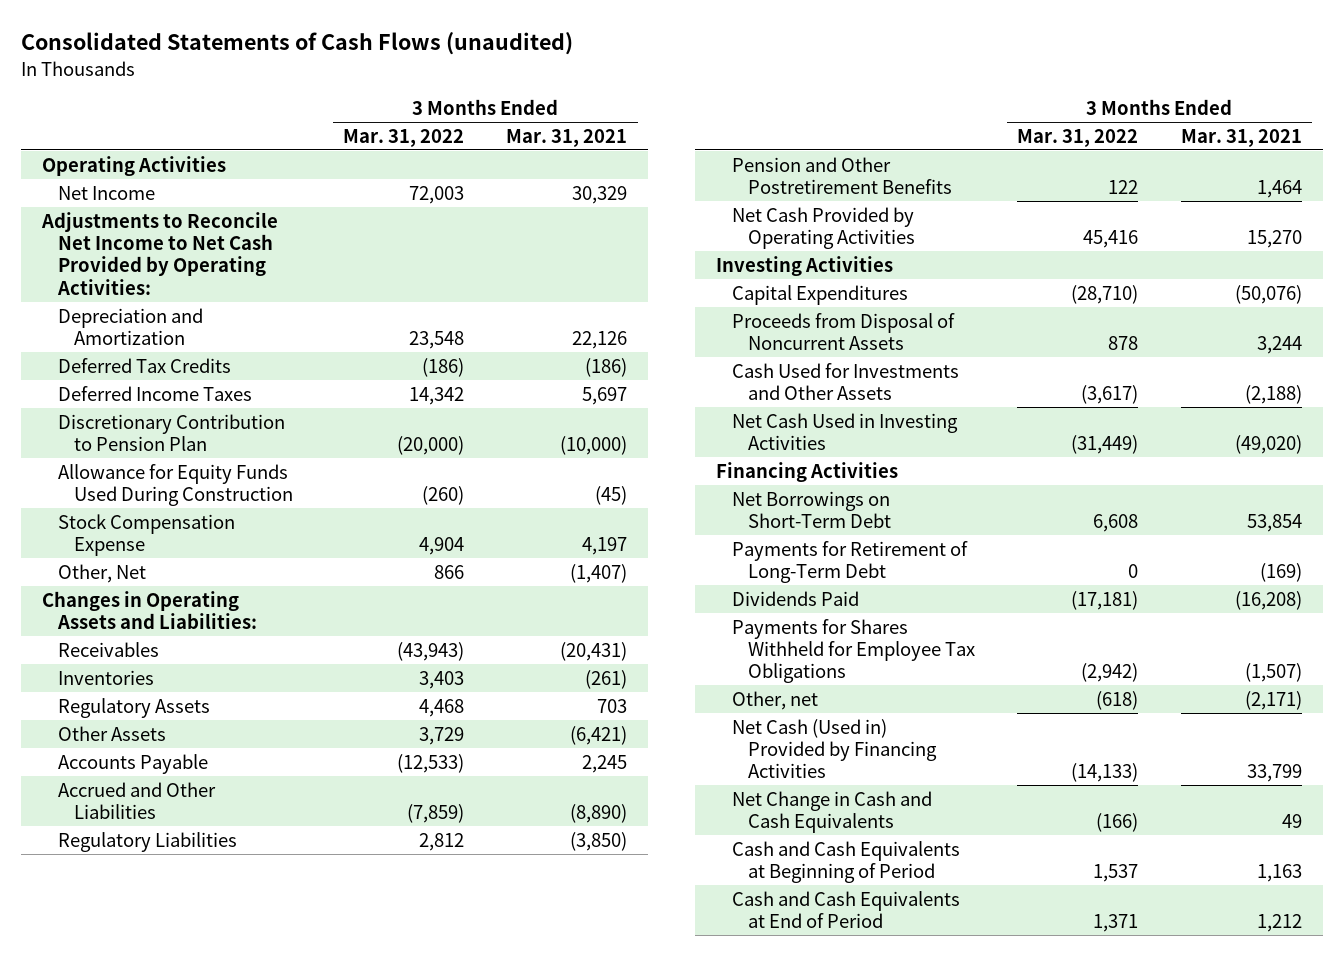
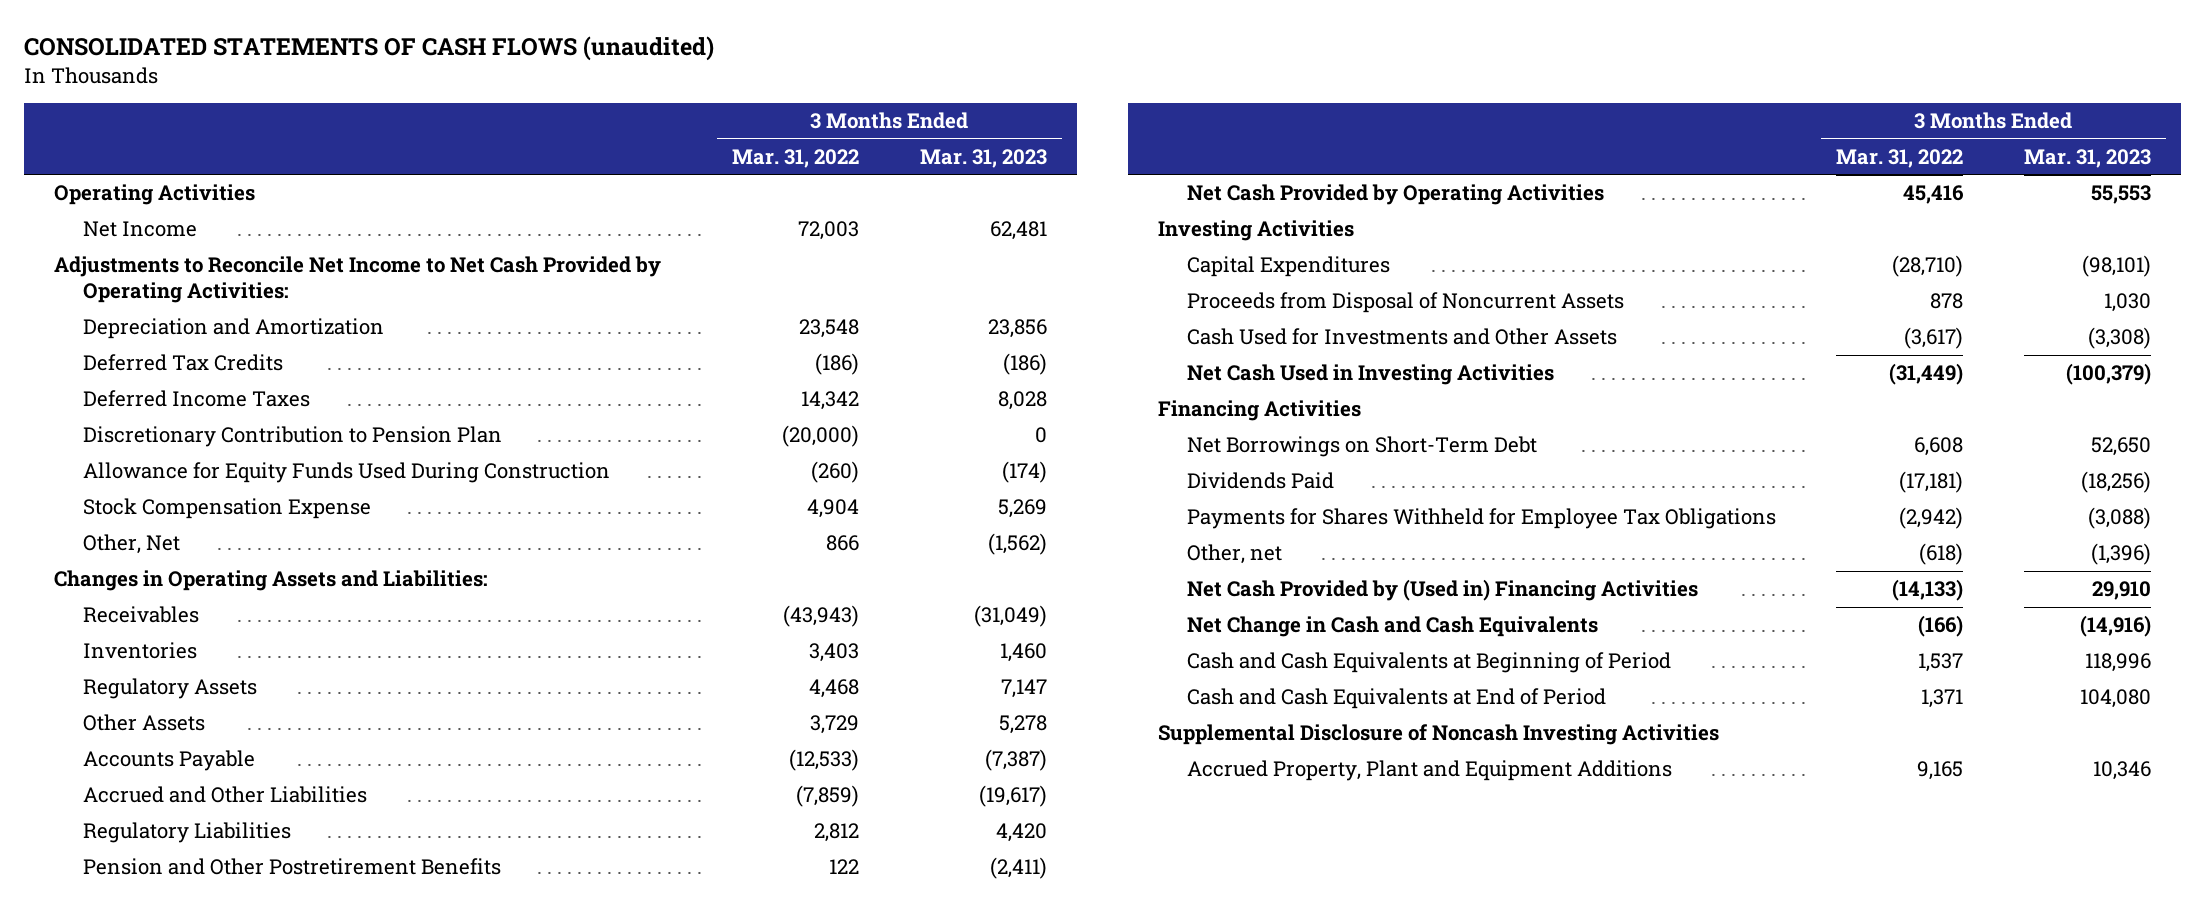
- Consolidated Statements of Cash Flows (unaudited)
+ CONSOLIDATED STATEMENTS OF CASH FLOWS (unaudited)
- | 3 Months Ended Mar. 31, 2022 | 3 Months Ended Mar. 31, 2021
+ | 3 Months Ended Mar. 31, 2022 | 3 Months Ended Mar. 31, 2023
- Payments for Retirement of Long-Term Debt | 0 | (169)
- Net Cash (Used in) Provided by Financing Activities | (14,133) | 33,799
+ Net Cash Provided by (Used in) Financing Activities | (14,133) | 29,910
+ Supplemental Disclosure of Noncash Investing Activities
+ Accrued Property, Plant and Equipment Additions | 9,165 | 10,346

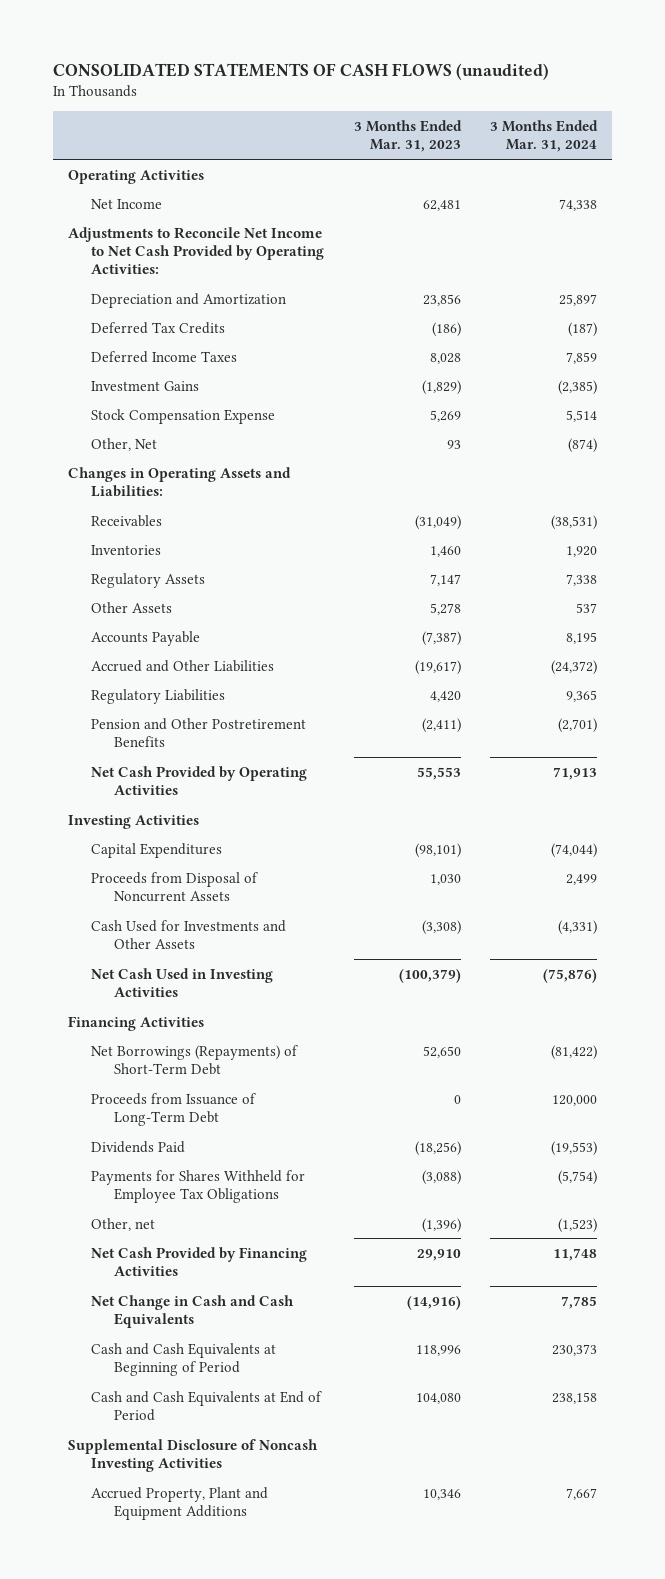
- | 3 Months Ended Mar. 31, 2022 | 3 Months Ended Mar. 31, 2023
+ | 3 Months Ended Mar. 31, 2023 | 3 Months Ended Mar. 31, 2024
- Discretionary Contribution to Pension Plan | (20,000) | 0
- Allowance for Equity Funds Used During Construction | (260) | (174)
+ Investment Gains | (1,829) | (2,385)
- Other, Net | 866 | (1,562)
+ Other, Net | 93 | (874)
- Net Borrowings on Short-Term Debt | 6,608 | 52,650
+ Net Borrowings (Repayments) of Short-Term Debt | 52,650 | (81,422)
+ Proceeds from Issuance of Long-Term Debt | 0 | 120,000
- Net Cash Provided by (Used in) Financing Activities | (14,133) | 29,910
+ Net Cash Provided by Financing Activities | 29,910 | 11,748

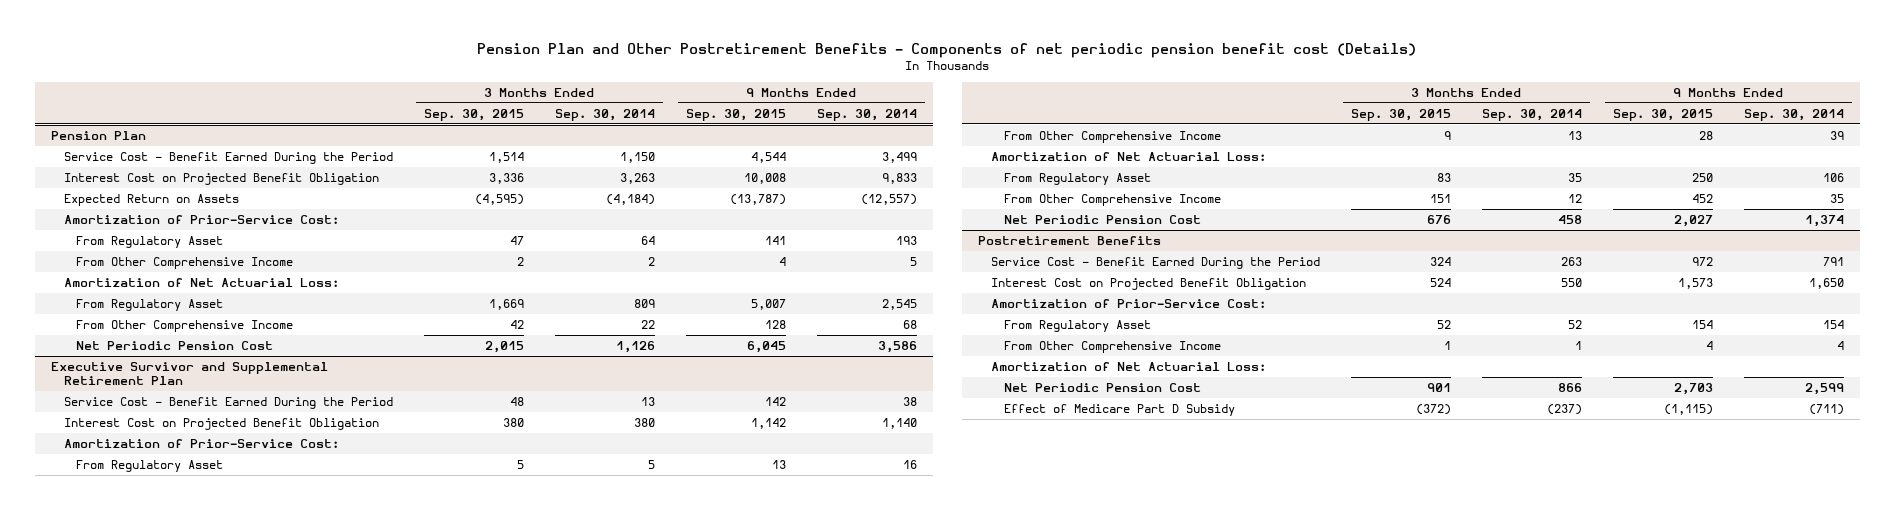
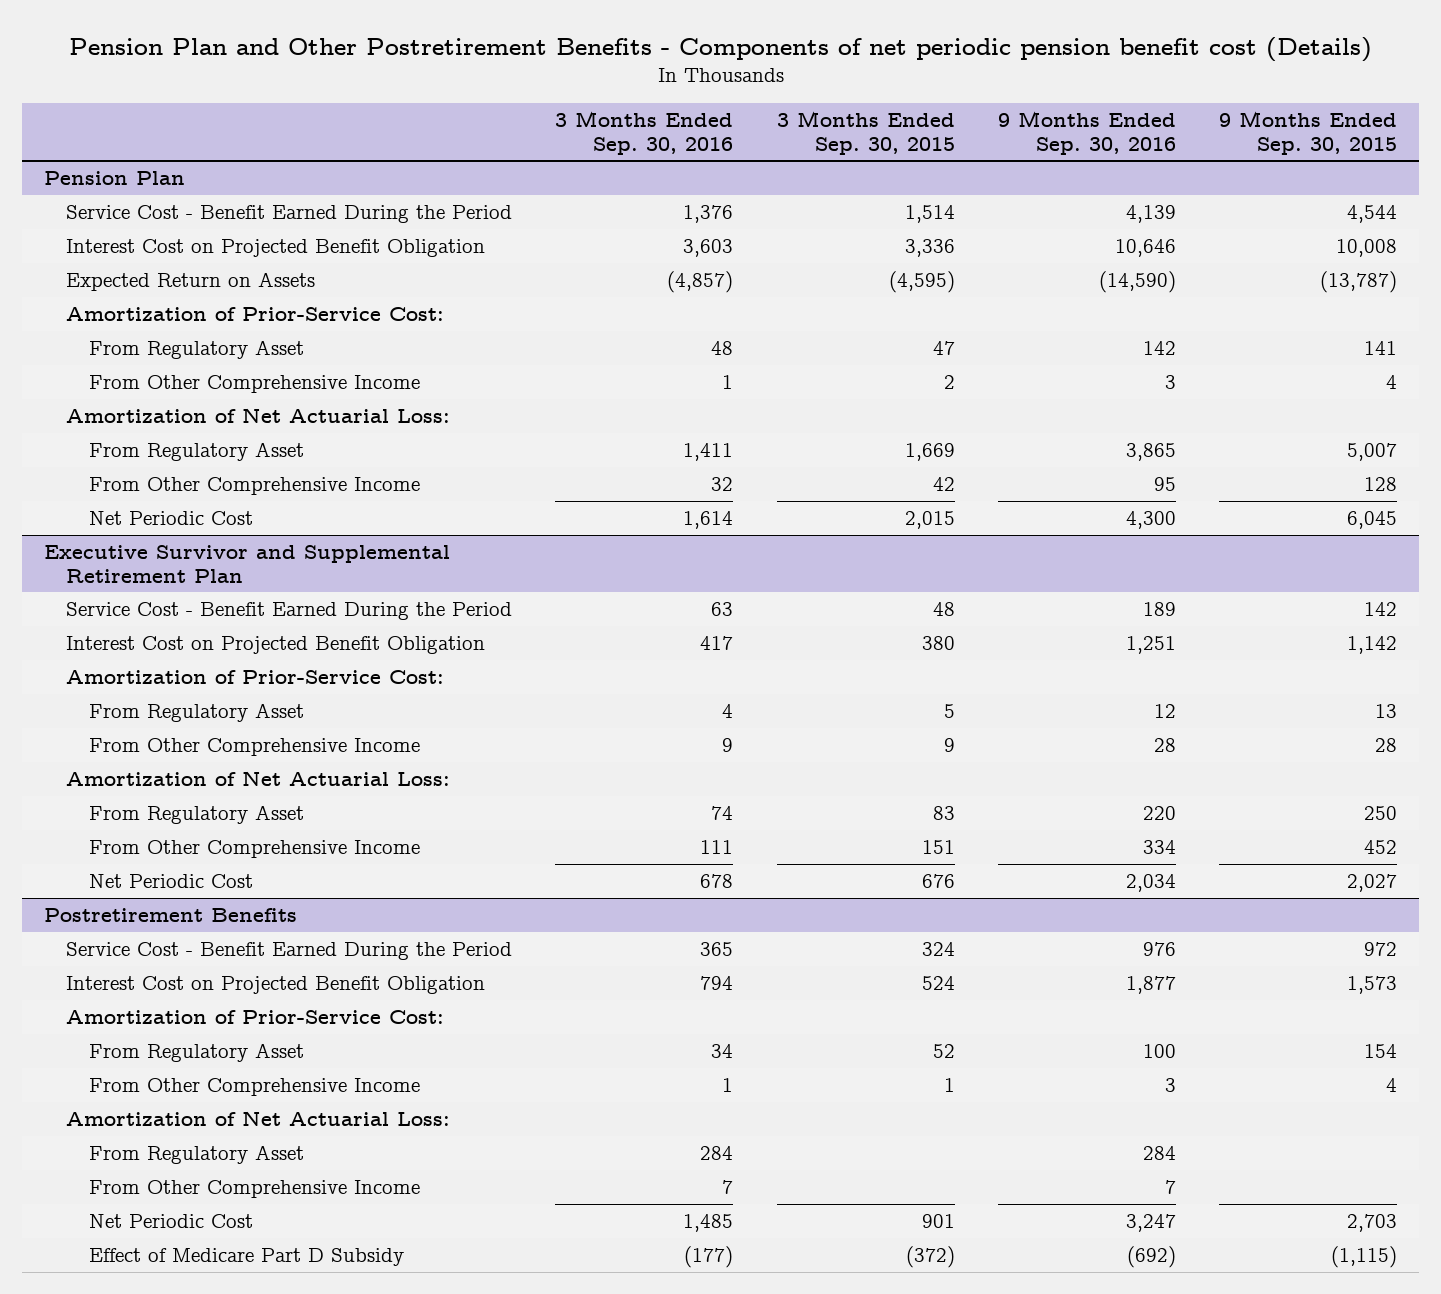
- | 3 Months Ended Sep. 30, 2015 | 3 Months Ended Sep. 30, 2014 | 9 Months Ended Sep. 30, 2015 | 9 Months Ended Sep. 30, 2014
+ | 3 Months Ended Sep. 30, 2016 | 3 Months Ended Sep. 30, 2015 | 9 Months Ended Sep. 30, 2016 | 9 Months Ended Sep. 30, 2015
@ Pension Plan
- Net Periodic Pension Cost | 2,015 | 1,126 | 6,045 | 3,586
+ Net Periodic Cost | 1,614 | 2,015 | 4,300 | 6,045
@ Executive Survivor and Supplemental Retirement Plan
- Net Periodic Pension Cost | 676 | 458 | 2,027 | 1,374
+ Net Periodic Cost | 678 | 676 | 2,034 | 2,027
@ Postretirement Benefits
- Net Periodic Pension Cost | 901 | 866 | 2,703 | 2,599
+ From Regulatory Asset | 284 | | 284 |
+ From Other Comprehensive Income | 7 | | 7 |
+ Net Periodic Cost | 1,485 | 901 | 3,247 | 2,703

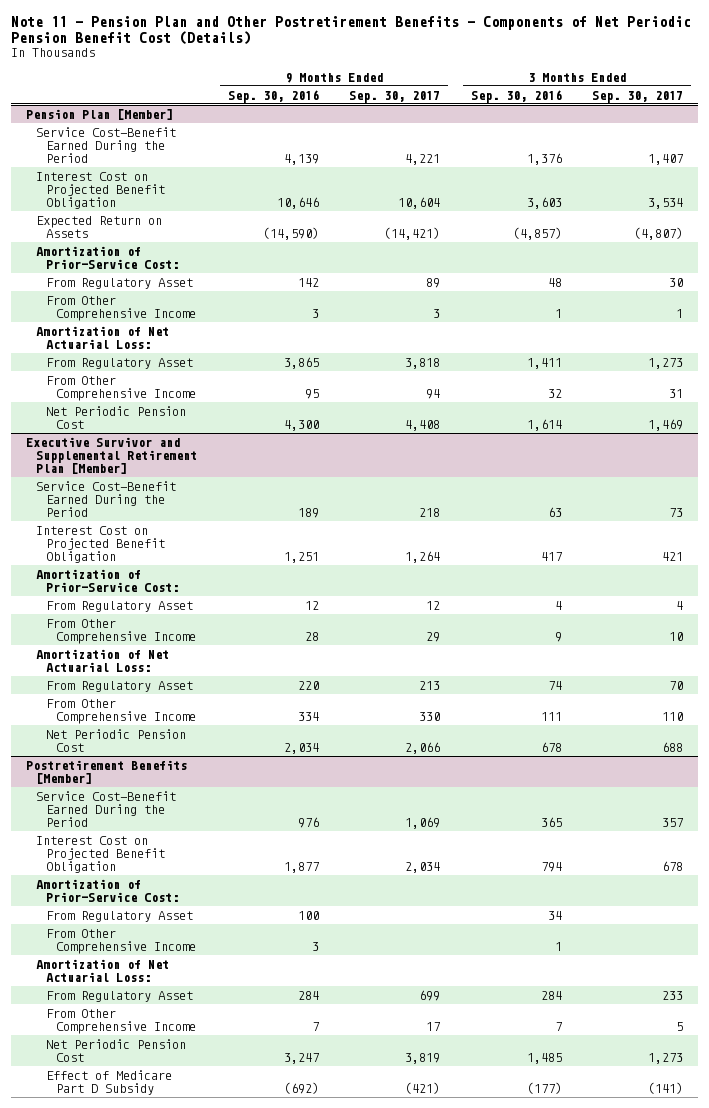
- Pension Plan and Other Postretirement Benefits - Components of net periodic pension benefit cost (Details)
+ Note 11 - Pension Plan and Other Postretirement Benefits - Components of Net Periodic Pension Benefit Cost (Details)
- | 3 Months Ended Sep. 30, 2016 | 3 Months Ended Sep. 30, 2015 | 9 Months Ended Sep. 30, 2016 | 9 Months Ended Sep. 30, 2015
+ | 9 Months Ended Sep. 30, 2016 | 9 Months Ended Sep. 30, 2017 | 3 Months Ended Sep. 30, 2016 | 3 Months Ended Sep. 30, 2017
- Pension Plan
- Service Cost - Benefit Earned During the Period | 1,376 | 1,514 | 4,139 | 4,544
+ Pension Plan [Member]
+ Service Cost-Benefit Earned During the Period | 4,139 | 4,221 | 1,376 | 1,407
- Net Periodic Cost | 1,614 | 2,015 | 4,300 | 6,045
- Executive Survivor and Supplemental Retirement Plan
- Service Cost - Benefit Earned During the Period | 63 | 48 | 189 | 142
+ Net Periodic Pension Cost | 4,300 | 4,408 | 1,614 | 1,469
+ Executive Survivor and Supplemental Retirement Plan [Member]
+ Service Cost-Benefit Earned During the Period | 189 | 218 | 63 | 73
- Net Periodic Cost | 678 | 676 | 2,034 | 2,027
- Postretirement Benefits
- Service Cost - Benefit Earned During the Period | 365 | 324 | 976 | 972
+ Net Periodic Pension Cost | 2,034 | 2,066 | 678 | 688
+ Postretirement Benefits [Member]
+ Service Cost-Benefit Earned During the Period | 976 | 1,069 | 365 | 357
- Net Periodic Cost | 1,485 | 901 | 3,247 | 2,703
+ Net Periodic Pension Cost | 3,247 | 3,819 | 1,485 | 1,273

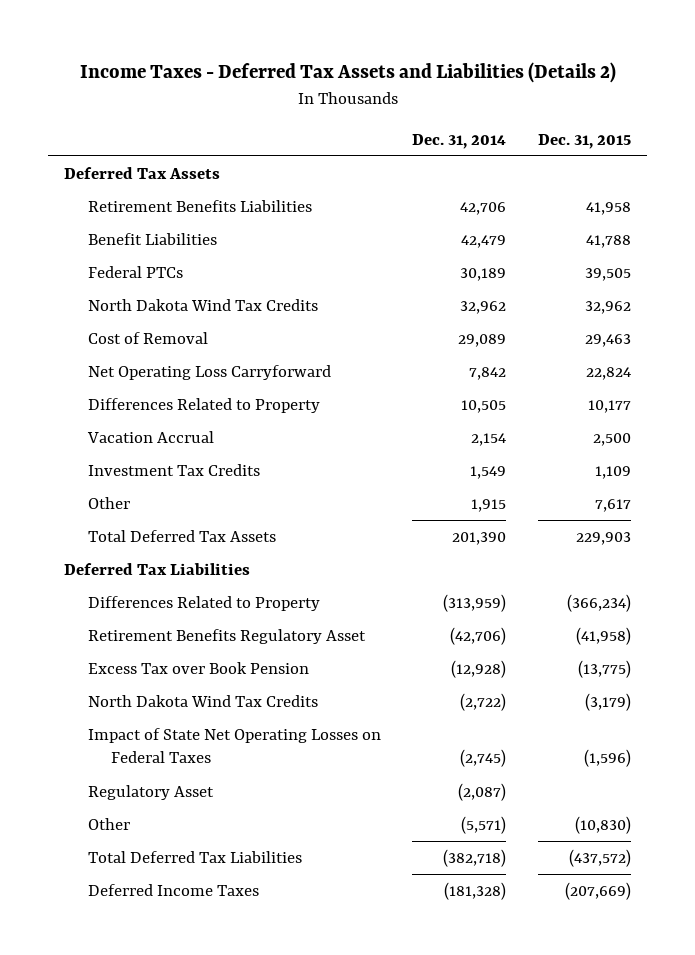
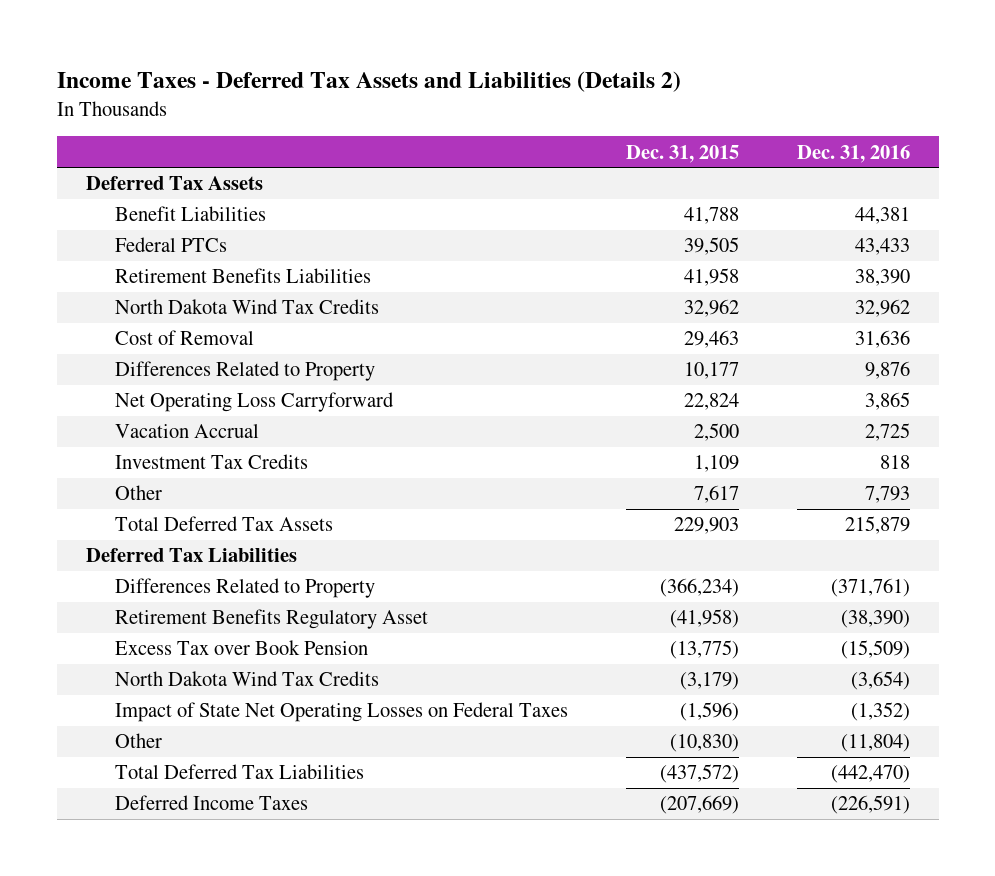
- | Dec. 31, 2014 | Dec. 31, 2015
+ | Dec. 31, 2015 | Dec. 31, 2016
moved down: Retirement Benefits Liabilities | 41,958 | 38,390
moved down: Net Operating Loss Carryforward | 22,824 | 3,865
- Regulatory Asset | (2,087) |

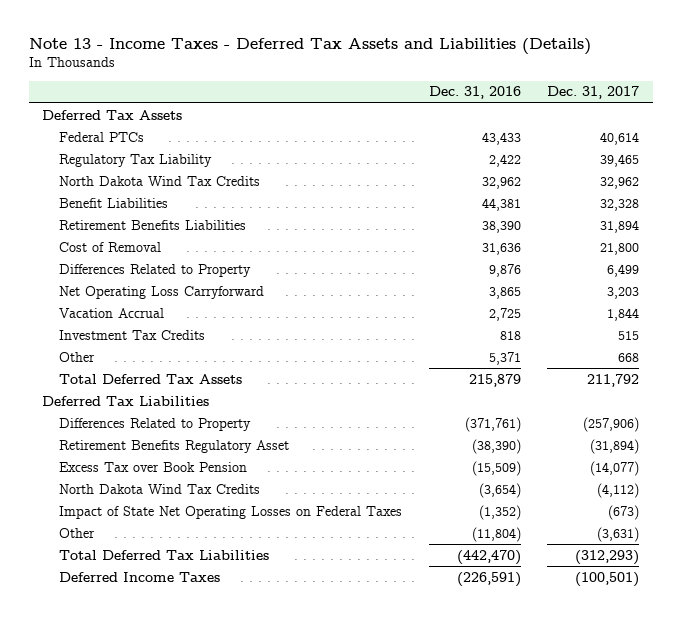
- Income Taxes - Deferred Tax Assets and Liabilities (Details 2)
+ Note 13 - Income Taxes - Deferred Tax Assets and Liabilities (Details)
- | Dec. 31, 2015 | Dec. 31, 2016
+ | Dec. 31, 2016 | Dec. 31, 2017
+ Regulatory Tax Liability | 2,422 | 39,465
moved down: Benefit Liabilities | 44,381 | 32,328
moved down: Retirement Benefits Liabilities | 38,390 | 31,894
- Other | 7,617 | 7,793
+ Other | 5,371 | 668

